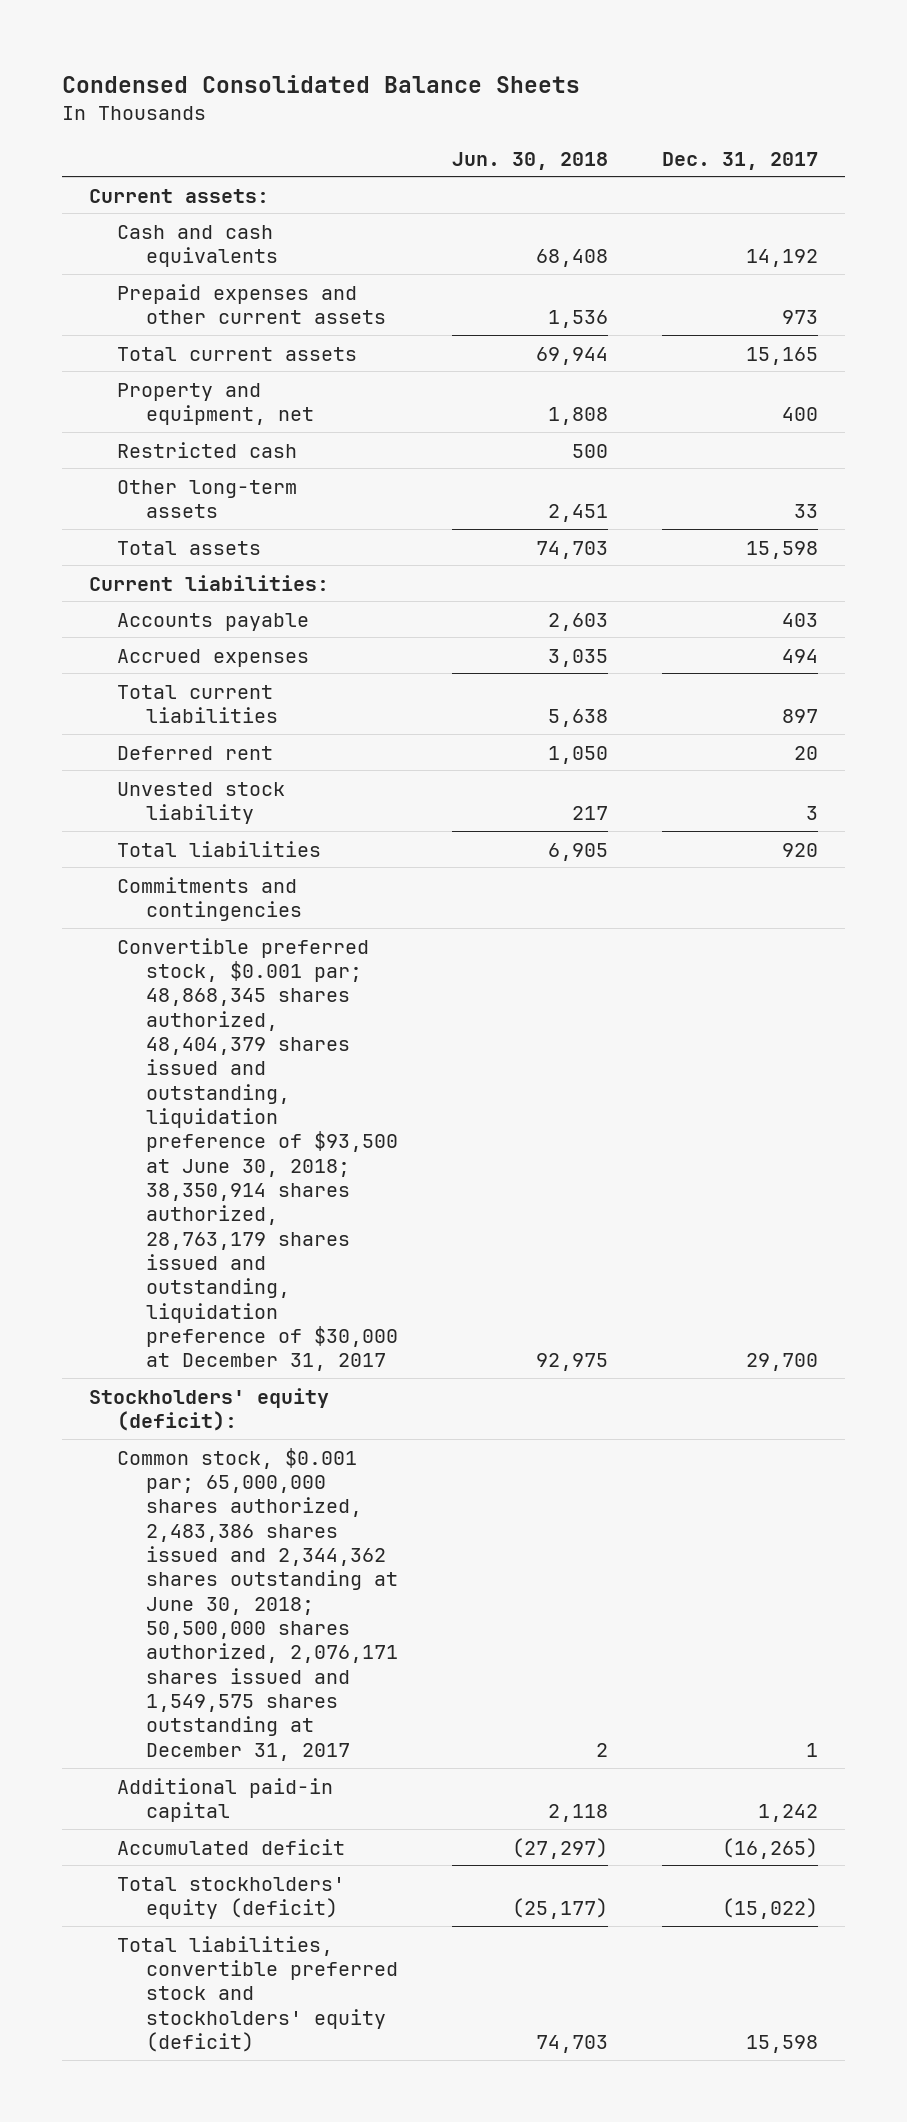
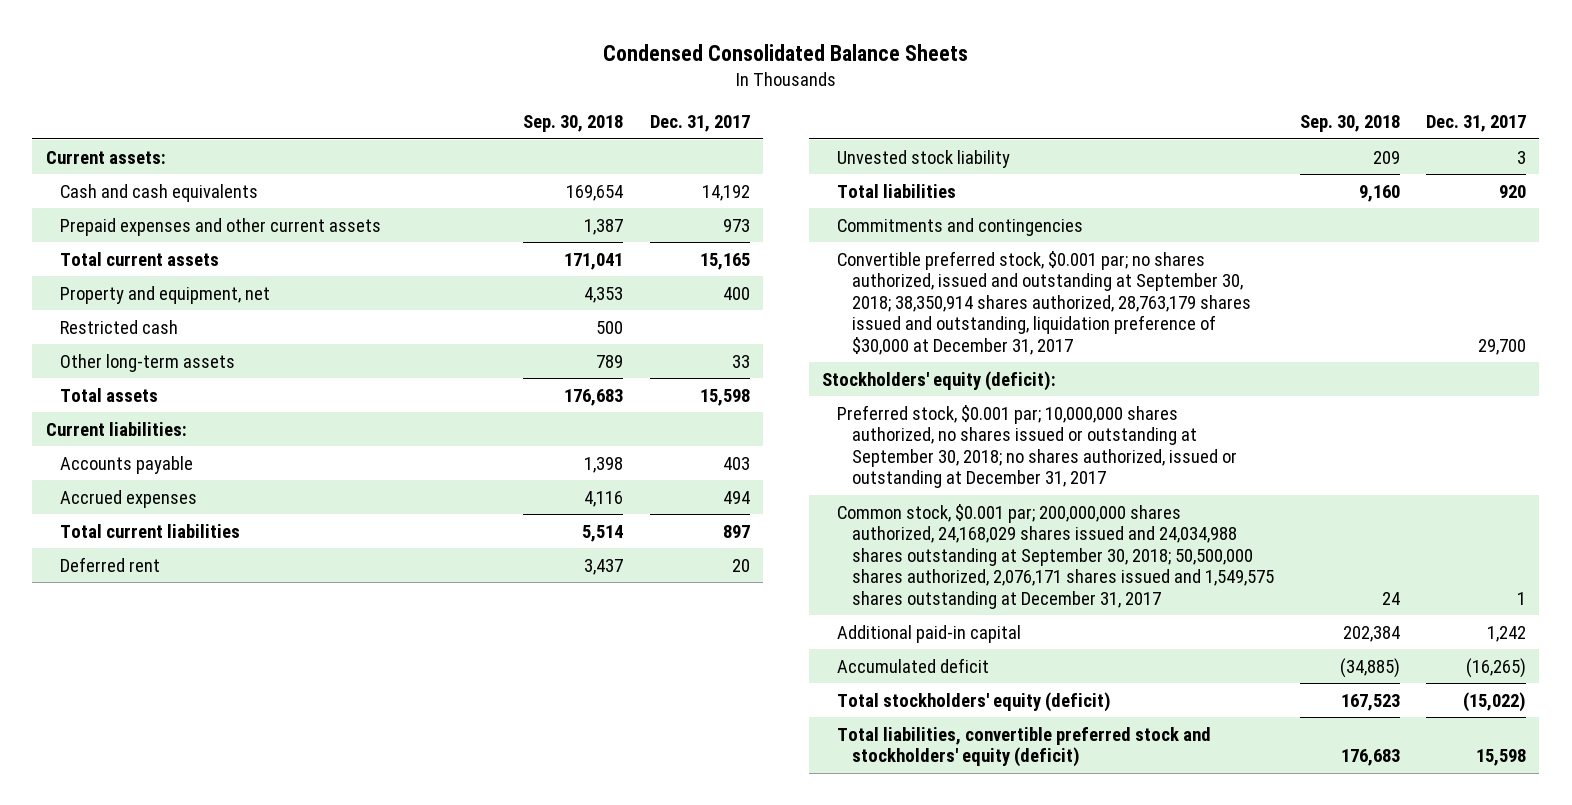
- | Jun. 30, 2018 | Dec. 31, 2017
+ | Sep. 30, 2018 | Dec. 31, 2017
- Convertible preferred stock, $0.001 par; 48,868,345 shares authorized, 48,404,379 shares issued and outstanding, liquidation preference of $93,500 at June 30, 2018; 38,350,914 shares authorized, 28,763,179 shares issued and outstanding, liquidation preference of $30,000 at December 31, 2017 | 92,975 | 29,700
+ Convertible preferred stock, $0.001 par; no shares authorized, issued and outstanding at September 30, 2018; 38,350,914 shares authorized, 28,763,179 shares issued and outstanding, liquidation preference of $30,000 at December 31, 2017 | | 29,700
- Common stock, $0.001 par; 65,000,000 shares authorized, 2,483,386 shares issued and 2,344,362 shares outstanding at June 30, 2018; 50,500,000 shares authorized, 2,076,171 shares issued and 1,549,575 shares outstanding at December 31, 2017 | 2 | 1
+ Preferred stock, $0.001 par; 10,000,000 shares authorized, no shares issued or outstanding at September 30, 2018; no shares authorized, issued or outstanding at December 31, 2017
+ Common stock, $0.001 par; 200,000,000 shares authorized, 24,168,029 shares issued and 24,034,988 shares outstanding at September 30, 2018; 50,500,000 shares authorized, 2,076,171 shares issued and 1,549,575 shares outstanding at December 31, 2017 | 24 | 1

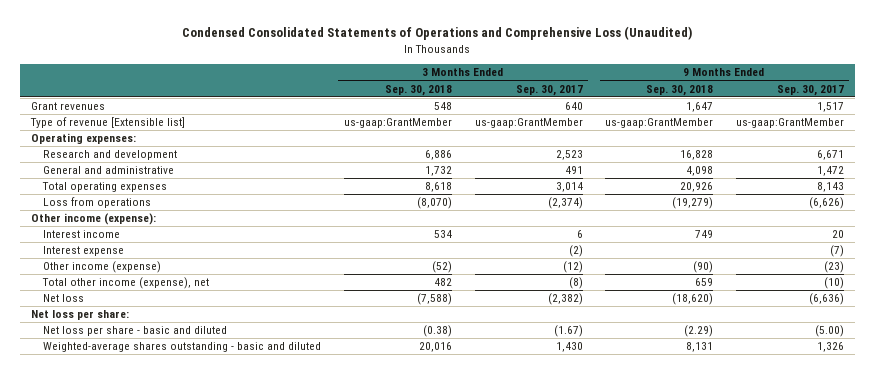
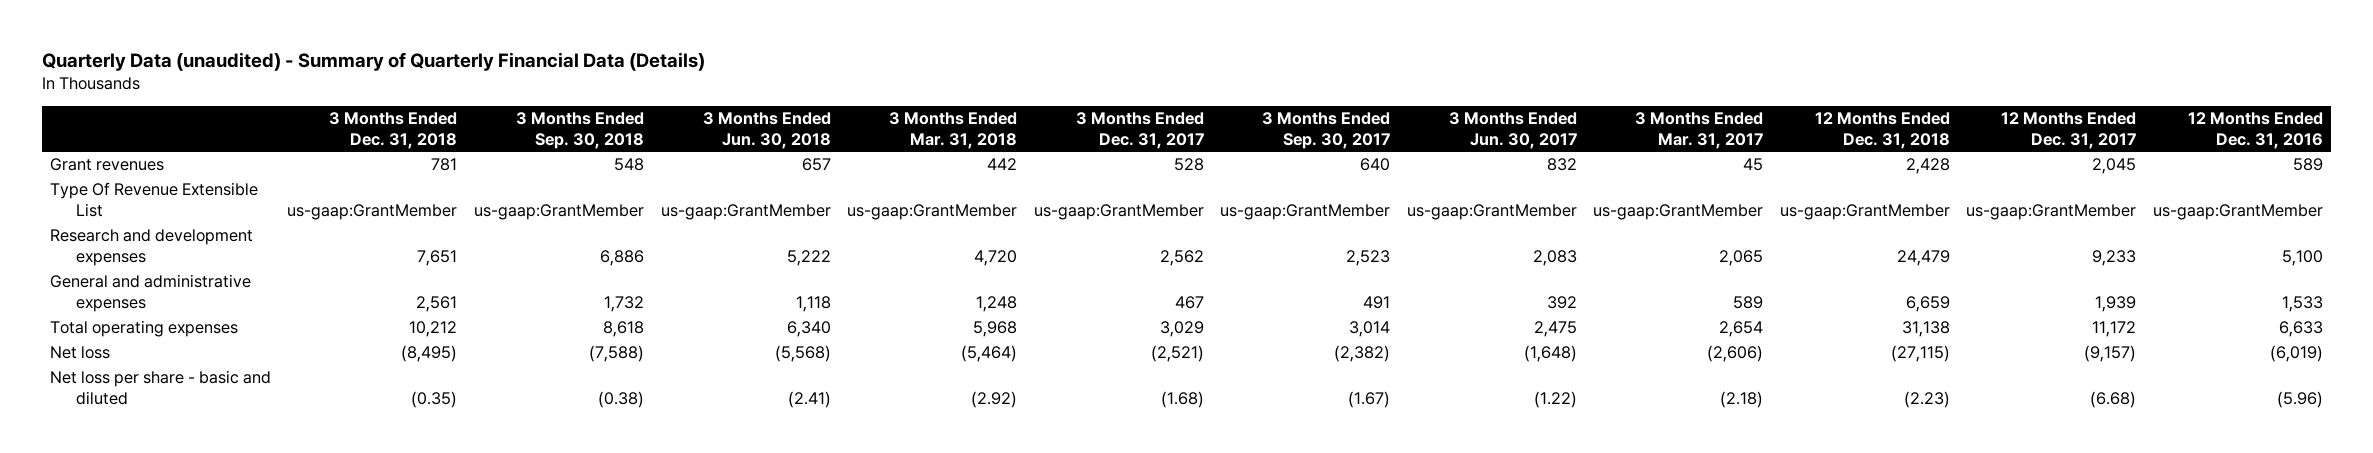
- Condensed Consolidated Statements of Operations and Comprehensive Loss (Unaudited)
+ Quarterly Data (unaudited) - Summary of Quarterly Financial Data (Details)
- | 3 Months Ended Sep. 30, 2018 | 3 Months Ended Sep. 30, 2017 | 9 Months Ended Sep. 30, 2018 | 9 Months Ended Sep. 30, 2017
+ | 3 Months Ended Dec. 31, 2018 | 3 Months Ended Sep. 30, 2018 | 3 Months Ended Jun. 30, 2018 | 3 Months Ended Mar. 31, 2018 | 3 Months Ended Dec. 31, 2017 | 3 Months Ended Sep. 30, 2017 | 3 Months Ended Jun. 30, 2017 | 3 Months Ended Mar. 31, 2017 | 12 Months Ended Dec. 31, 2018 | 12 Months Ended Dec. 31, 2017 | 12 Months Ended Dec. 31, 2016
- Type of revenue [Extensible list] | us-gaap:GrantMember | us-gaap:GrantMember | us-gaap:GrantMember | us-gaap:GrantMember
- Operating expenses:
- Research and development | 6,886 | 2,523 | 16,828 | 6,671
- General and administrative | 1,732 | 491 | 4,098 | 1,472
+ Type Of Revenue Extensible List | us-gaap:GrantMember | us-gaap:GrantMember | us-gaap:GrantMember | us-gaap:GrantMember | us-gaap:GrantMember | us-gaap:GrantMember | us-gaap:GrantMember | us-gaap:GrantMember | us-gaap:GrantMember | us-gaap:GrantMember | us-gaap:GrantMember
+ Research and development expenses | 7,651 | 6,886 | 5,222 | 4,720 | 2,562 | 2,523 | 2,083 | 2,065 | 24,479 | 9,233 | 5,100
+ General and administrative expenses | 2,561 | 1,732 | 1,118 | 1,248 | 467 | 491 | 392 | 589 | 6,659 | 1,939 | 1,533
- Loss from operations | (8,070) | (2,374) | (19,279) | (6,626)
- Other income (expense):
- Interest income | 534 | 6 | 749 | 20
- Interest expense | | (2) | | (7)
- Other income (expense) | (52) | (12) | (90) | (23)
- Total other income (expense), net | 482 | (8) | 659 | (10)
- Net loss per share:
- Weighted-average shares outstanding - basic and diluted | 20,016 | 1,430 | 8,131 | 1,326

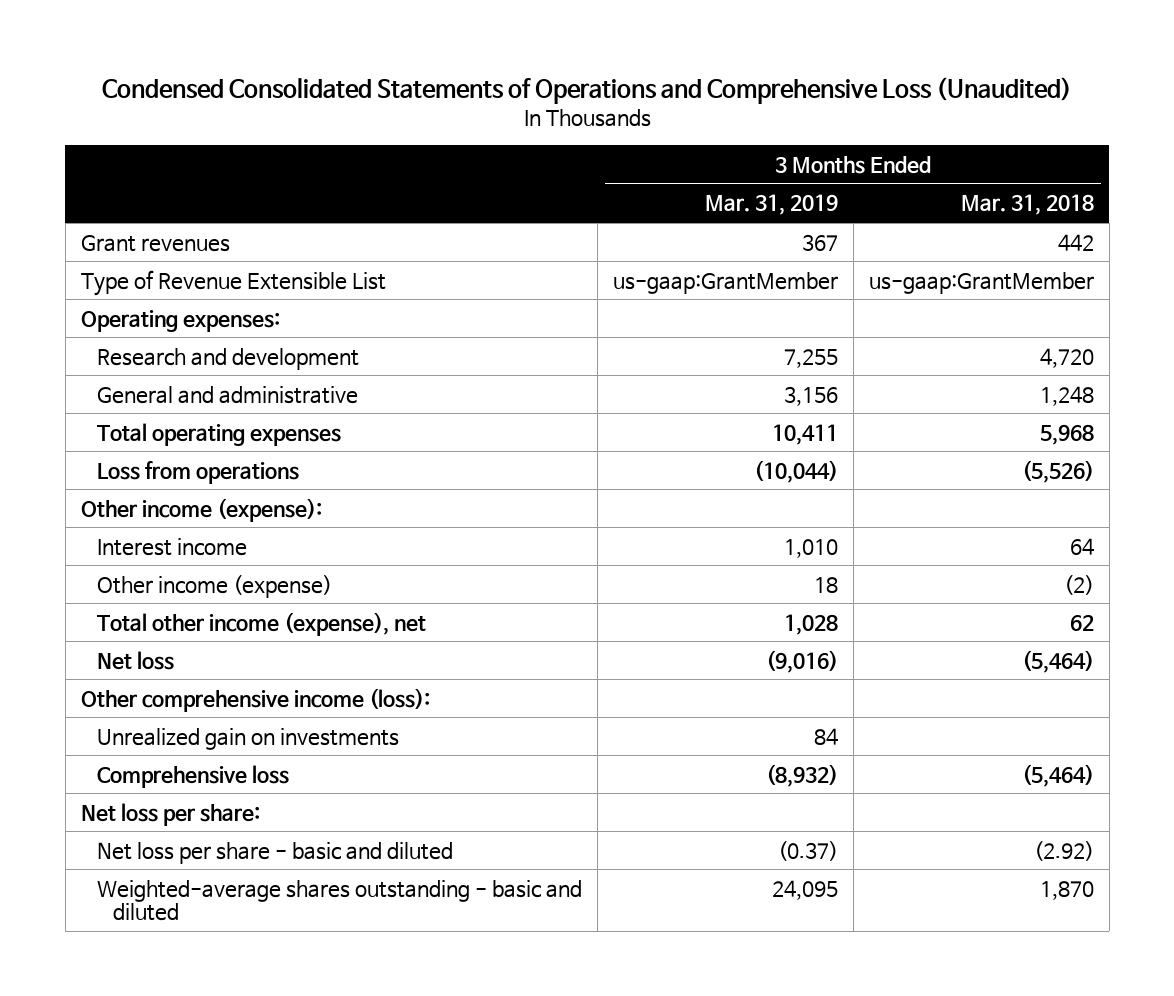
- Quarterly Data (unaudited) - Summary of Quarterly Financial Data (Details)
+ Condensed Consolidated Statements of Operations and Comprehensive Loss (Unaudited)
- | 3 Months Ended Dec. 31, 2018 | 3 Months Ended Sep. 30, 2018 | 3 Months Ended Jun. 30, 2018 | 3 Months Ended Mar. 31, 2018 | 3 Months Ended Dec. 31, 2017 | 3 Months Ended Sep. 30, 2017 | 3 Months Ended Jun. 30, 2017 | 3 Months Ended Mar. 31, 2017 | 12 Months Ended Dec. 31, 2018 | 12 Months Ended Dec. 31, 2017 | 12 Months Ended Dec. 31, 2016
+ | 3 Months Ended Mar. 31, 2019 | 3 Months Ended Mar. 31, 2018
- Type Of Revenue Extensible List | us-gaap:GrantMember | us-gaap:GrantMember | us-gaap:GrantMember | us-gaap:GrantMember | us-gaap:GrantMember | us-gaap:GrantMember | us-gaap:GrantMember | us-gaap:GrantMember | us-gaap:GrantMember | us-gaap:GrantMember | us-gaap:GrantMember
- Research and development expenses | 7,651 | 6,886 | 5,222 | 4,720 | 2,562 | 2,523 | 2,083 | 2,065 | 24,479 | 9,233 | 5,100
- General and administrative expenses | 2,561 | 1,732 | 1,118 | 1,248 | 467 | 491 | 392 | 589 | 6,659 | 1,939 | 1,533
+ Type of Revenue Extensible List | us-gaap:GrantMember | us-gaap:GrantMember
+ Operating expenses:
+ Research and development | 7,255 | 4,720
+ General and administrative | 3,156 | 1,248
+ Loss from operations | (10,044) | (5,526)
+ Other income (expense):
+ Interest income | 1,010 | 64
+ Other income (expense) | 18 | (2)
+ Total other income (expense), net | 1,028 | 62
+ Other comprehensive income (loss):
+ Unrealized gain on investments | 84 |
+ Comprehensive loss | (8,932) | (5,464)
+ Net loss per share:
+ Weighted-average shares outstanding - basic and diluted | 24,095 | 1,870

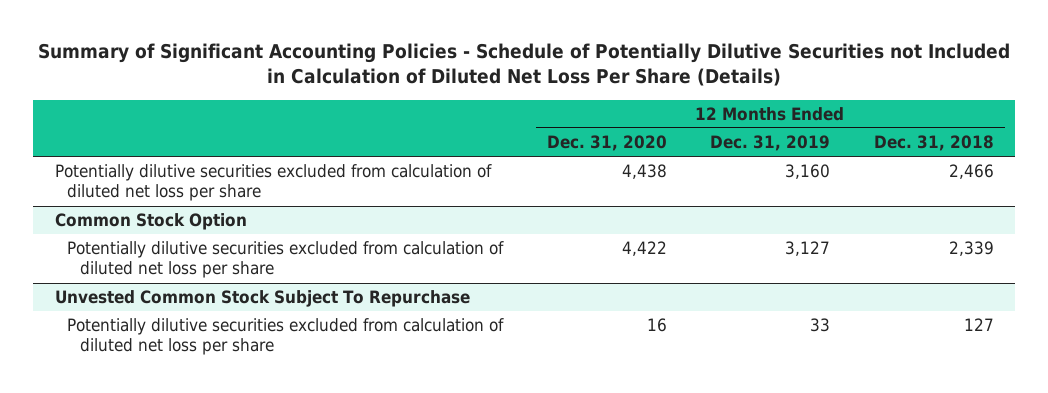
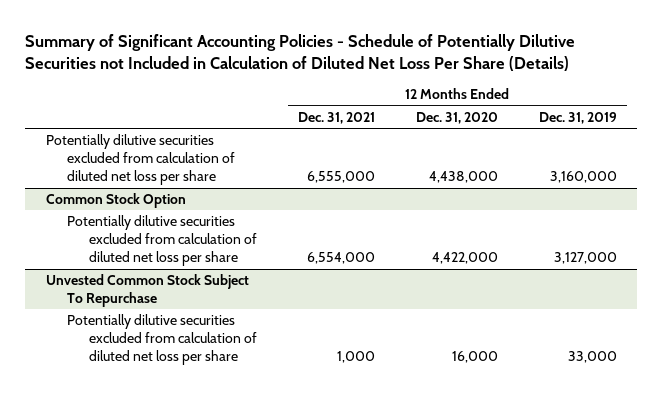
- | 12 Months Ended Dec. 31, 2020 | 12 Months Ended Dec. 31, 2019 | 12 Months Ended Dec. 31, 2018
+ | 12 Months Ended Dec. 31, 2021 | 12 Months Ended Dec. 31, 2020 | 12 Months Ended Dec. 31, 2019
- Potentially dilutive securities excluded from calculation of diluted net loss per share | 4,438 | 3,160 | 2,466
+ Potentially dilutive securities excluded from calculation of diluted net loss per share | 6,555,000 | 4,438,000 | 3,160,000
@ Common Stock Option
- Potentially dilutive securities excluded from calculation of diluted net loss per share | 4,422 | 3,127 | 2,339
+ Potentially dilutive securities excluded from calculation of diluted net loss per share | 6,554,000 | 4,422,000 | 3,127,000
@ Unvested Common Stock Subject To Repurchase
- Potentially dilutive securities excluded from calculation of diluted net loss per share | 16 | 33 | 127
+ Potentially dilutive securities excluded from calculation of diluted net loss per share | 1,000 | 16,000 | 33,000

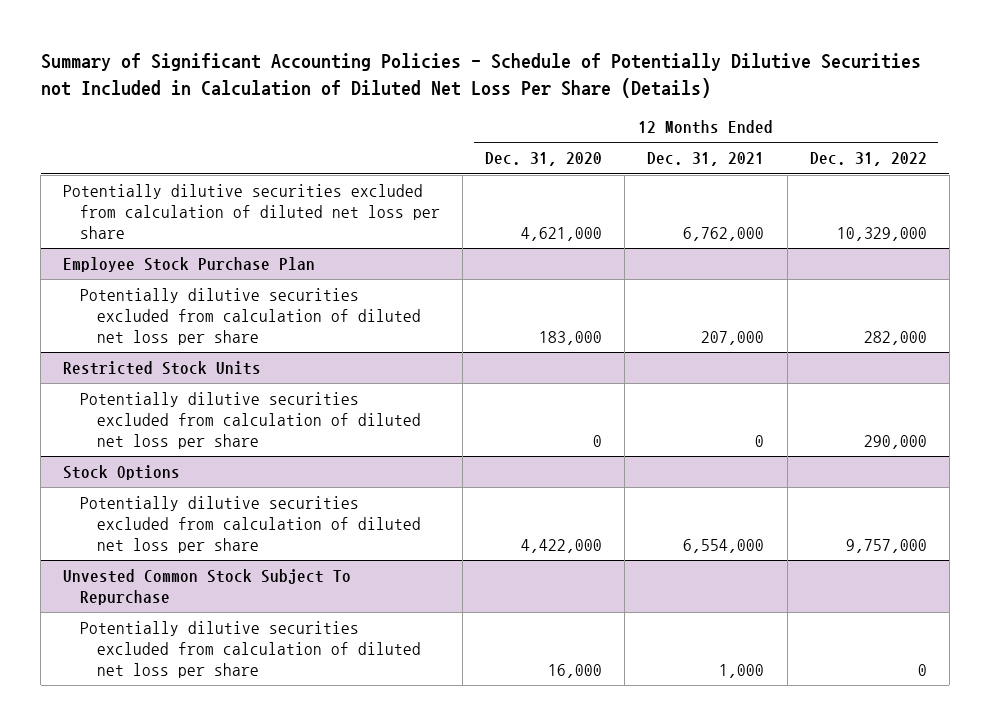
- | 12 Months Ended Dec. 31, 2021 | 12 Months Ended Dec. 31, 2020 | 12 Months Ended Dec. 31, 2019
+ | 12 Months Ended Dec. 31, 2020 | 12 Months Ended Dec. 31, 2021 | 12 Months Ended Dec. 31, 2022
- Potentially dilutive securities excluded from calculation of diluted net loss per share | 6,555,000 | 4,438,000 | 3,160,000
- Common Stock Option
+ Potentially dilutive securities excluded from calculation of diluted net loss per share | 4,621,000 | 6,762,000 | 10,329,000
+ Employee Stock Purchase Plan
+ Potentially dilutive securities excluded from calculation of diluted net loss per share | 183,000 | 207,000 | 282,000
+ Restricted Stock Units
+ Potentially dilutive securities excluded from calculation of diluted net loss per share | 0 | 0 | 290,000
+ Stock Options

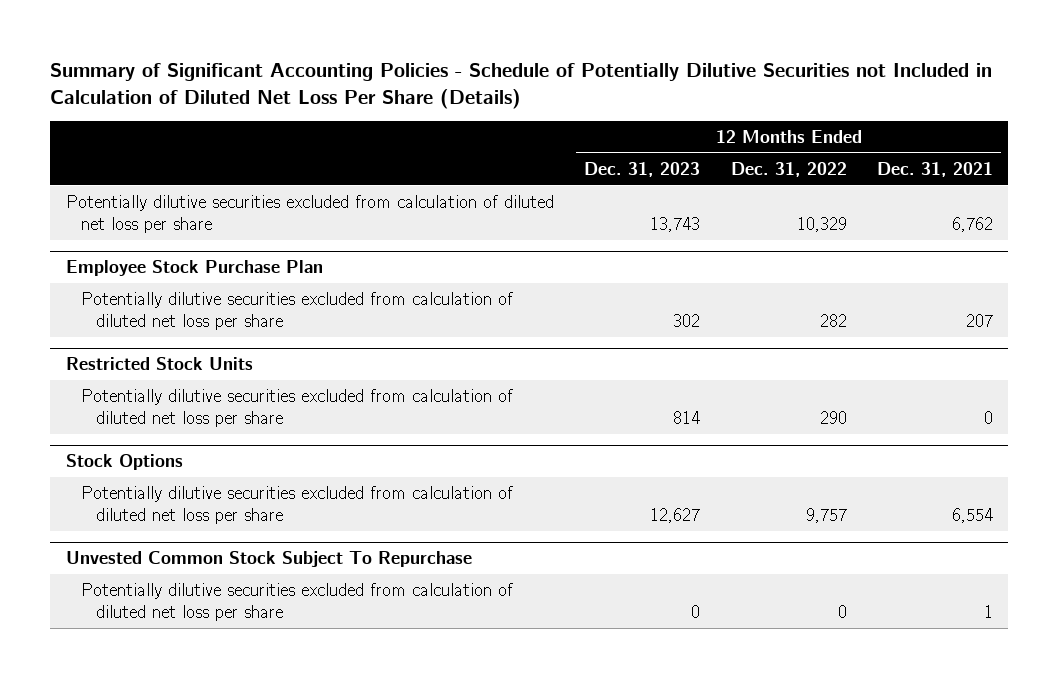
- | 12 Months Ended Dec. 31, 2020 | 12 Months Ended Dec. 31, 2021 | 12 Months Ended Dec. 31, 2022
+ | 12 Months Ended Dec. 31, 2023 | 12 Months Ended Dec. 31, 2022 | 12 Months Ended Dec. 31, 2021
- Potentially dilutive securities excluded from calculation of diluted net loss per share | 4,621,000 | 6,762,000 | 10,329,000
+ Potentially dilutive securities excluded from calculation of diluted net loss per share | 13,743 | 10,329 | 6,762
@ Employee Stock Purchase Plan
- Potentially dilutive securities excluded from calculation of diluted net loss per share | 183,000 | 207,000 | 282,000
+ Potentially dilutive securities excluded from calculation of diluted net loss per share | 302 | 282 | 207
@ Restricted Stock Units
- Potentially dilutive securities excluded from calculation of diluted net loss per share | 0 | 0 | 290,000
+ Potentially dilutive securities excluded from calculation of diluted net loss per share | 814 | 290 | 0
@ Stock Options
- Potentially dilutive securities excluded from calculation of diluted net loss per share | 4,422,000 | 6,554,000 | 9,757,000
+ Potentially dilutive securities excluded from calculation of diluted net loss per share | 12,627 | 9,757 | 6,554
@ Unvested Common Stock Subject To Repurchase
- Potentially dilutive securities excluded from calculation of diluted net loss per share | 16,000 | 1,000 | 0
+ Potentially dilutive securities excluded from calculation of diluted net loss per share | 0 | 0 | 1

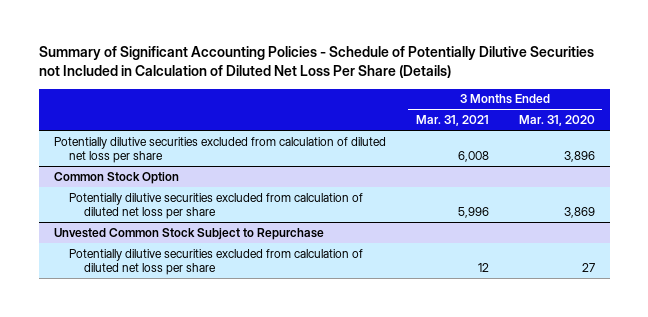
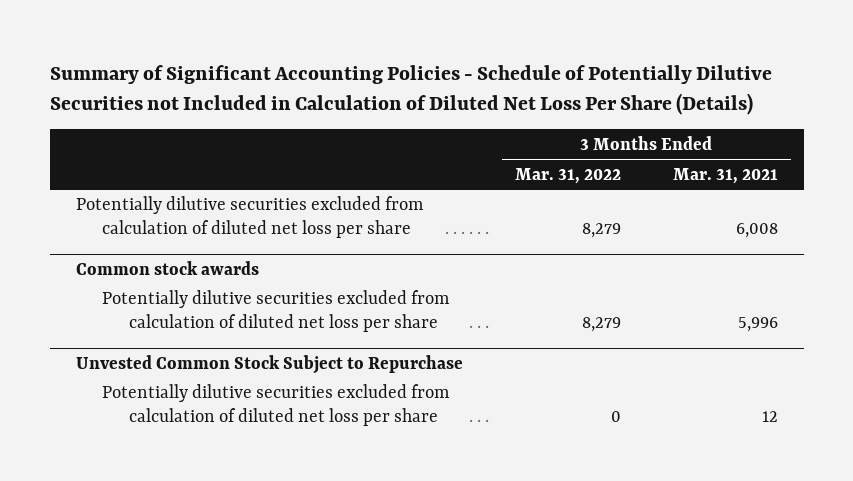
- | 3 Months Ended Mar. 31, 2021 | 3 Months Ended Mar. 31, 2020
+ | 3 Months Ended Mar. 31, 2022 | 3 Months Ended Mar. 31, 2021
- Common Stock Option
+ Common stock awards

